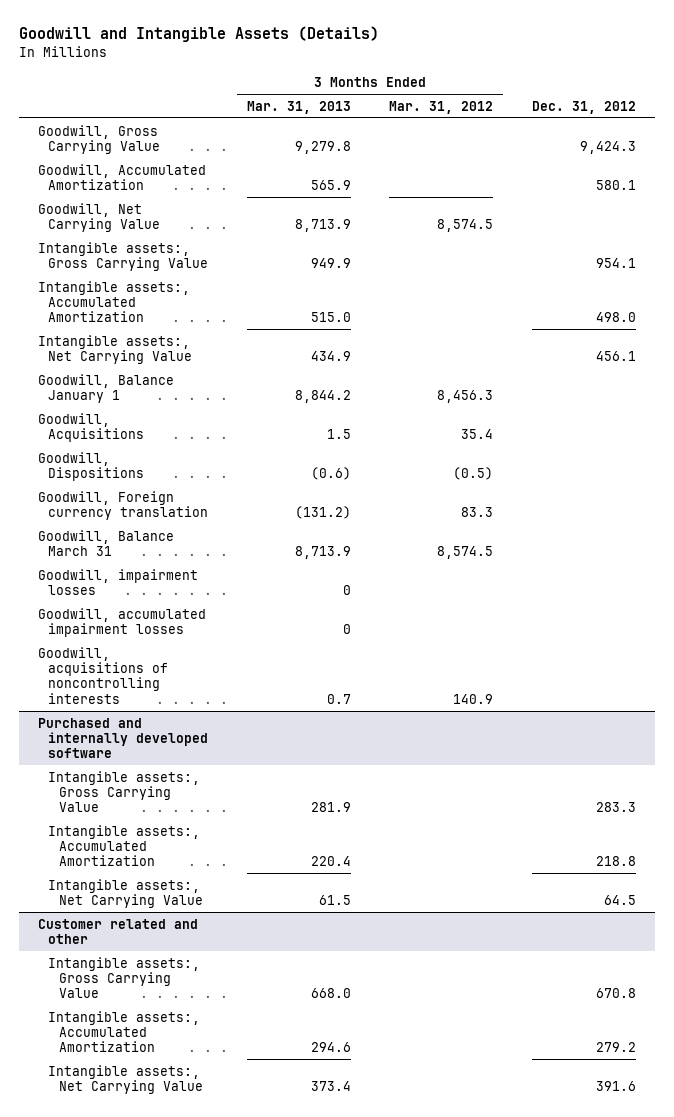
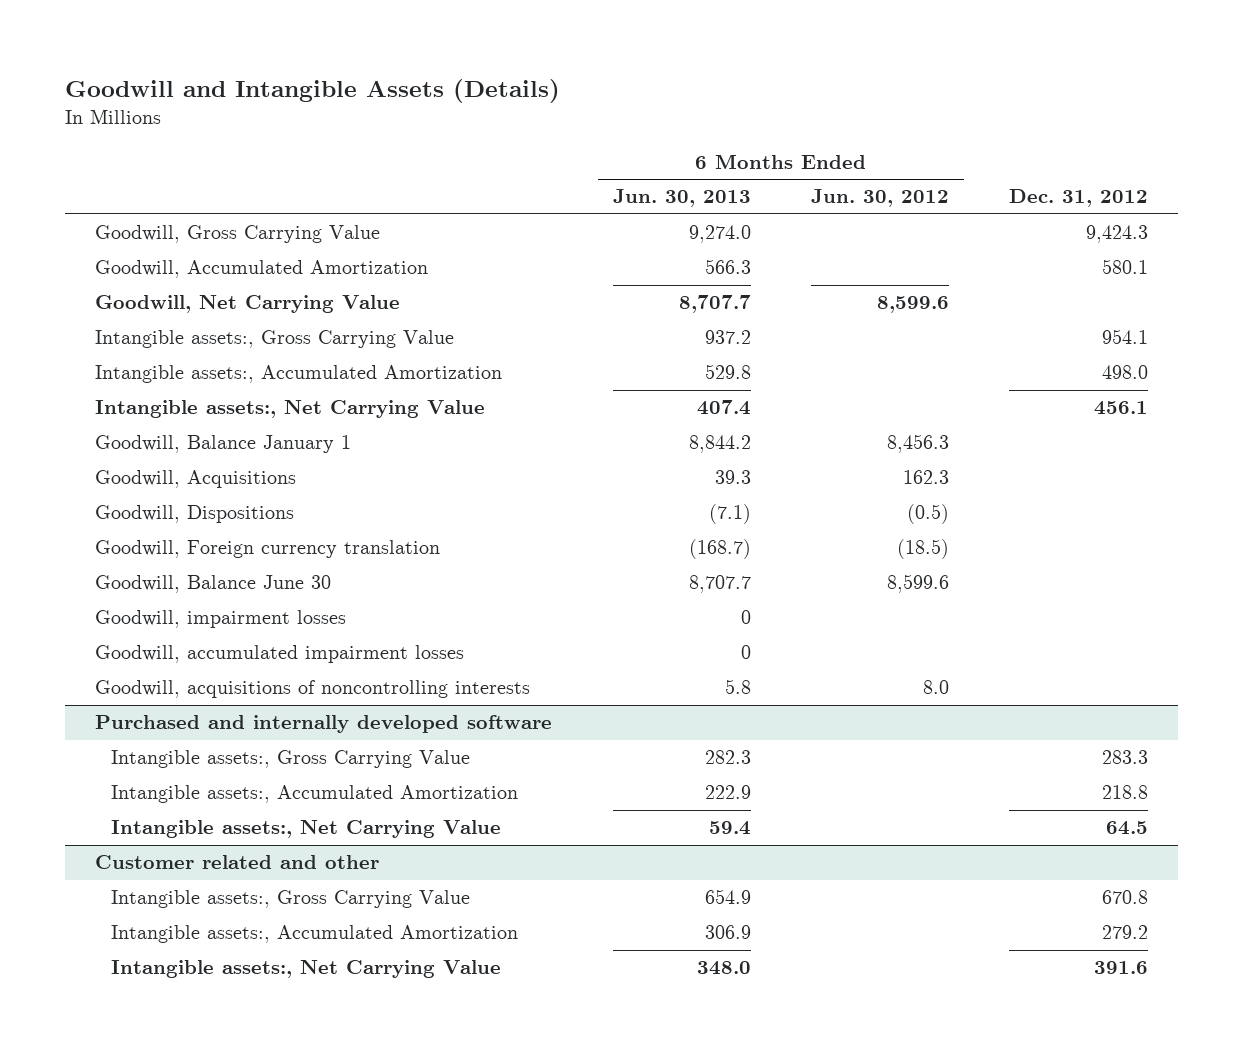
- | 3 Months Ended Mar. 31, 2013 | 3 Months Ended Mar. 31, 2012 | Dec. 31, 2012
+ | 6 Months Ended Jun. 30, 2013 | 6 Months Ended Jun. 30, 2012 | Dec. 31, 2012
- Goodwill, Balance March 31 | 8,713.9 | 8,574.5 |
+ Goodwill, Balance June 30 | 8,707.7 | 8,599.6 |

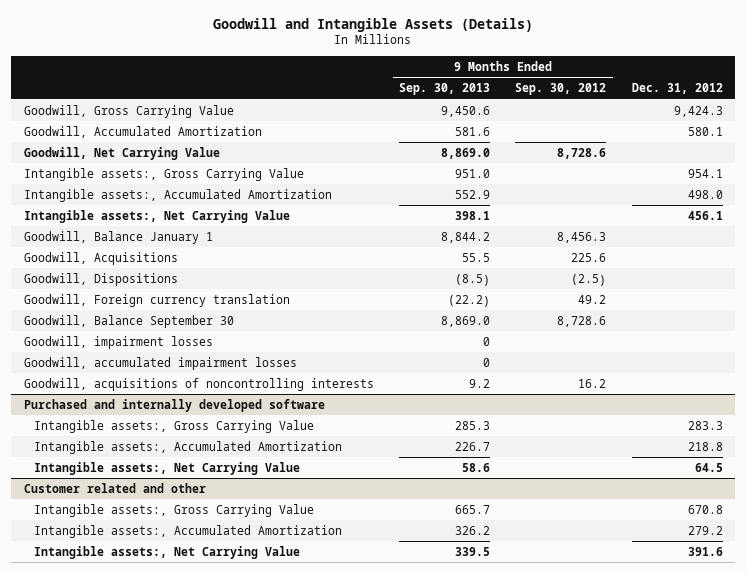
- | 6 Months Ended Jun. 30, 2013 | 6 Months Ended Jun. 30, 2012 | Dec. 31, 2012
+ | 9 Months Ended Sep. 30, 2013 | 9 Months Ended Sep. 30, 2012 | Dec. 31, 2012
- Goodwill, Balance June 30 | 8,707.7 | 8,599.6 |
+ Goodwill, Balance September 30 | 8,869.0 | 8,728.6 |

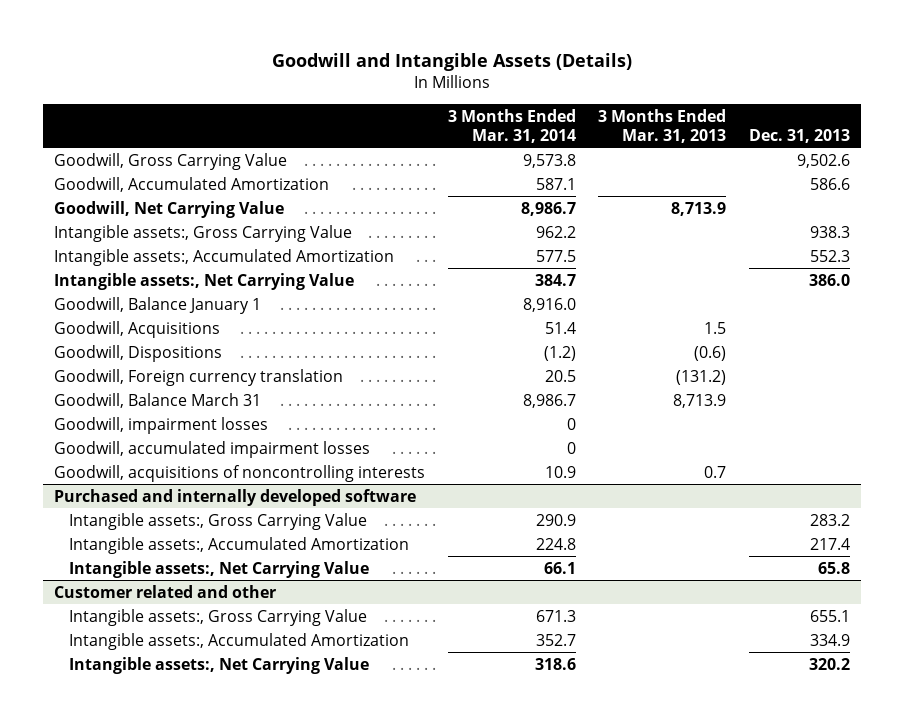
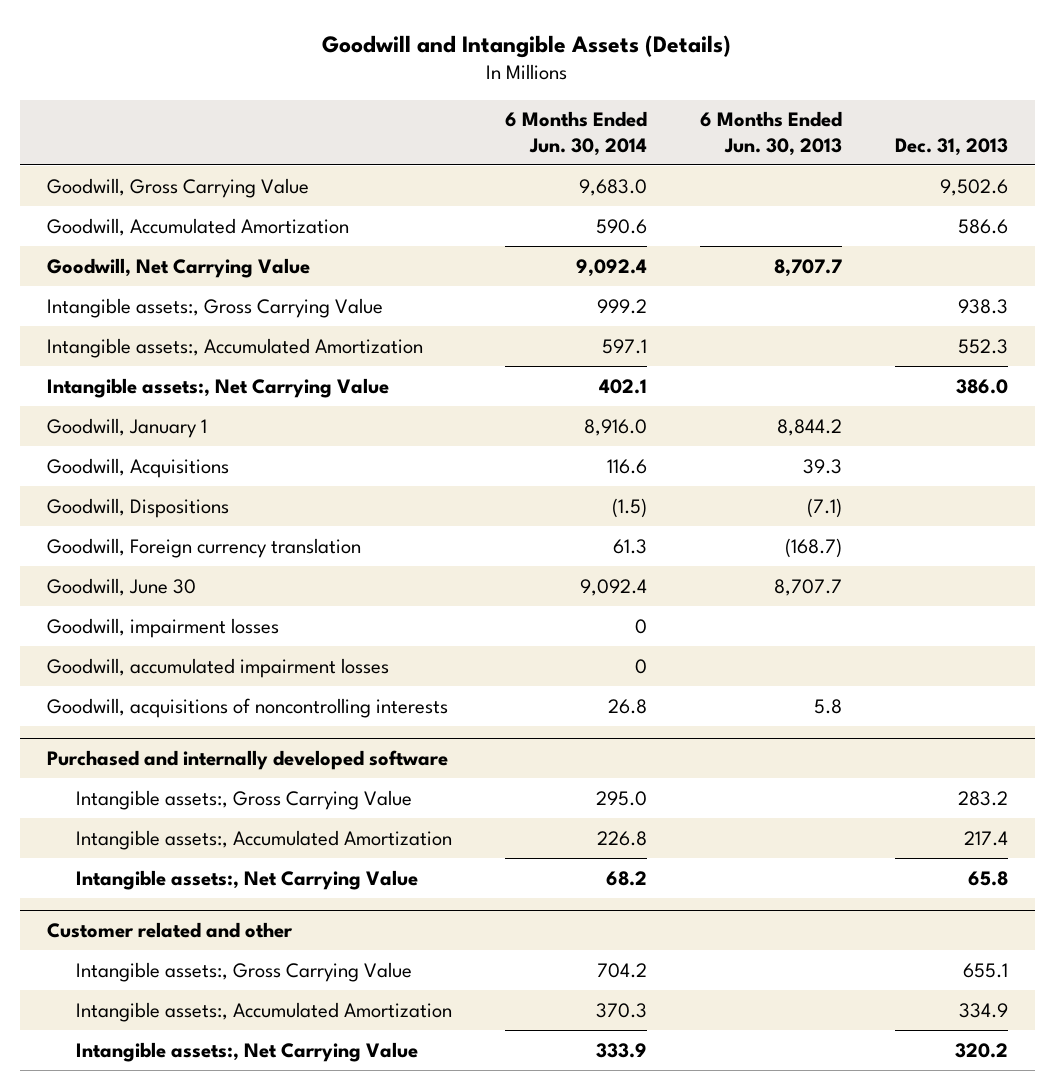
- | 3 Months Ended Mar. 31, 2014 | 3 Months Ended Mar. 31, 2013 | Dec. 31, 2013
+ | 6 Months Ended Jun. 30, 2014 | 6 Months Ended Jun. 30, 2013 | Dec. 31, 2013
- Goodwill, Balance January 1 | 8,916.0 | |
+ Goodwill, January 1 | 8,916.0 | 8,844.2 |
- Goodwill, Balance March 31 | 8,986.7 | 8,713.9 |
+ Goodwill, June 30 | 9,092.4 | 8,707.7 |

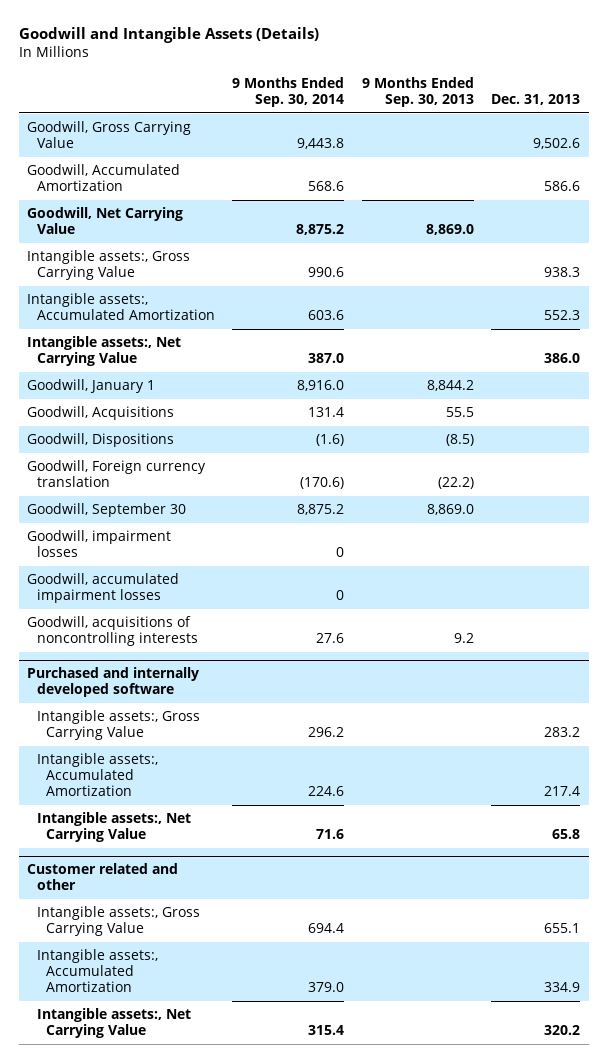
- | 6 Months Ended Jun. 30, 2014 | 6 Months Ended Jun. 30, 2013 | Dec. 31, 2013
+ | 9 Months Ended Sep. 30, 2014 | 9 Months Ended Sep. 30, 2013 | Dec. 31, 2013
- Goodwill, June 30 | 9,092.4 | 8,707.7 |
+ Goodwill, September 30 | 8,875.2 | 8,869.0 |

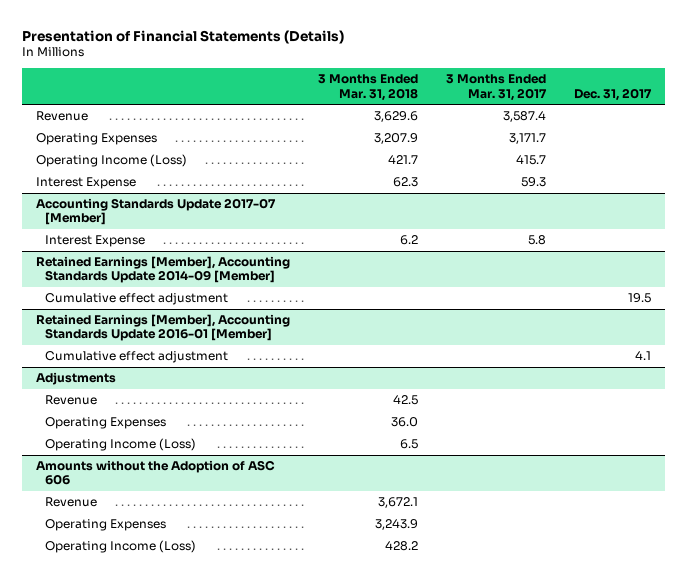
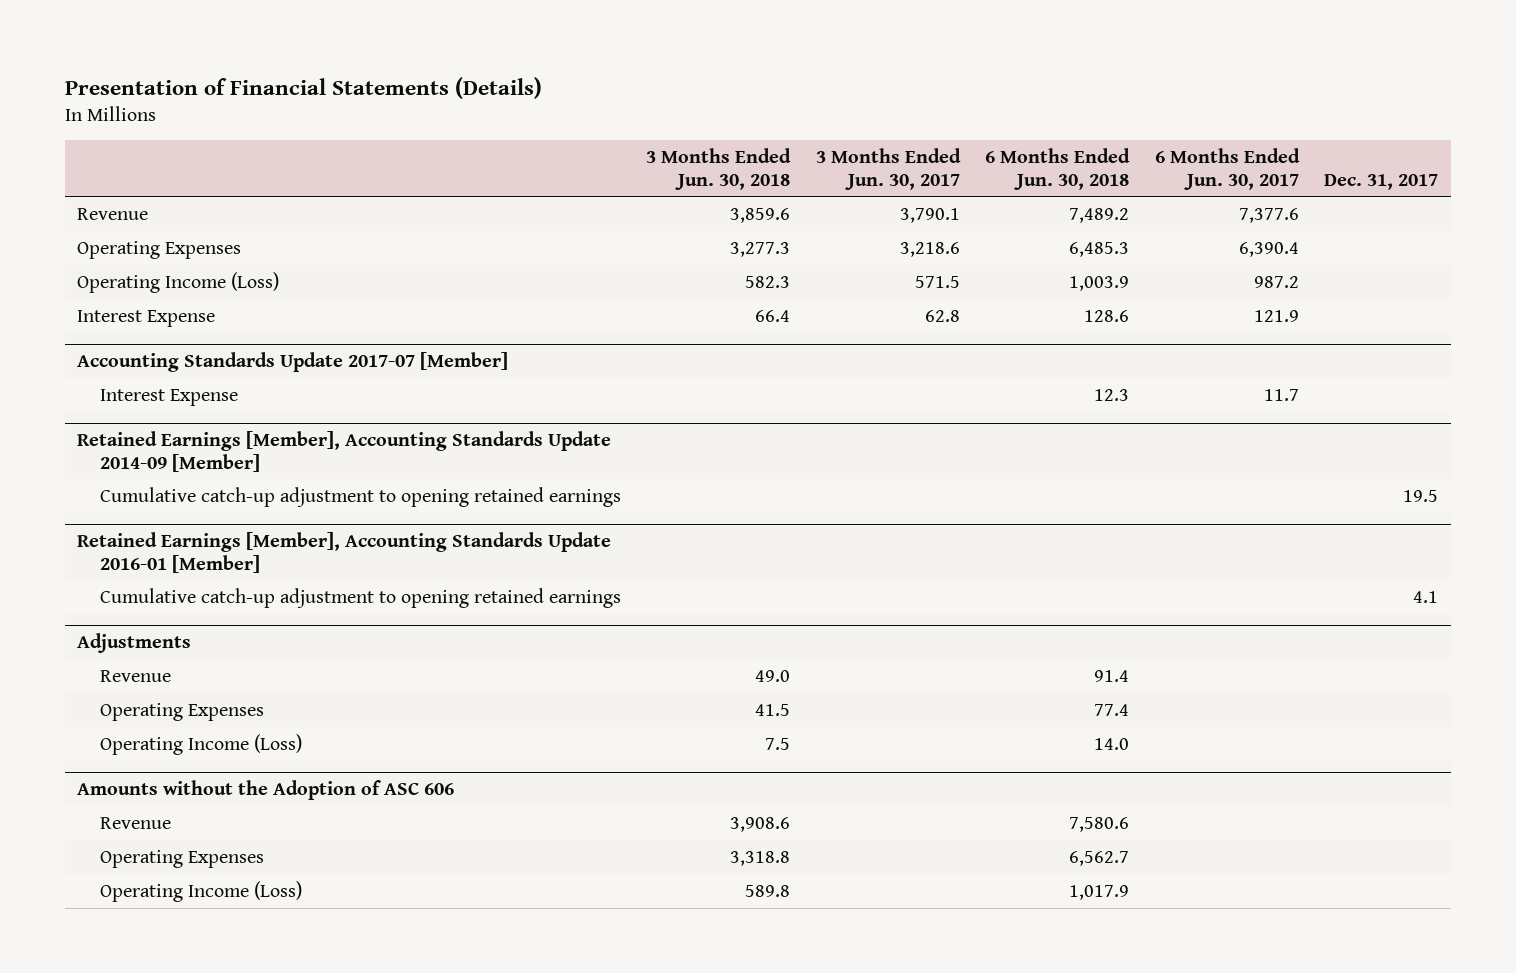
- | 3 Months Ended Mar. 31, 2018 | 3 Months Ended Mar. 31, 2017 | Dec. 31, 2017
+ | 3 Months Ended Jun. 30, 2018 | 3 Months Ended Jun. 30, 2017 | 6 Months Ended Jun. 30, 2018 | 6 Months Ended Jun. 30, 2017 | Dec. 31, 2017
@ Retained Earnings [Member], Accounting Standards Update 2014-09 [Member]
- Cumulative effect adjustment | | | 19.5
+ Cumulative catch-up adjustment to opening retained earnings | | | | | 19.5
@ Retained Earnings [Member], Accounting Standards Update 2016-01 [Member]
- Cumulative effect adjustment | | | 4.1
+ Cumulative catch-up adjustment to opening retained earnings | | | | | 4.1

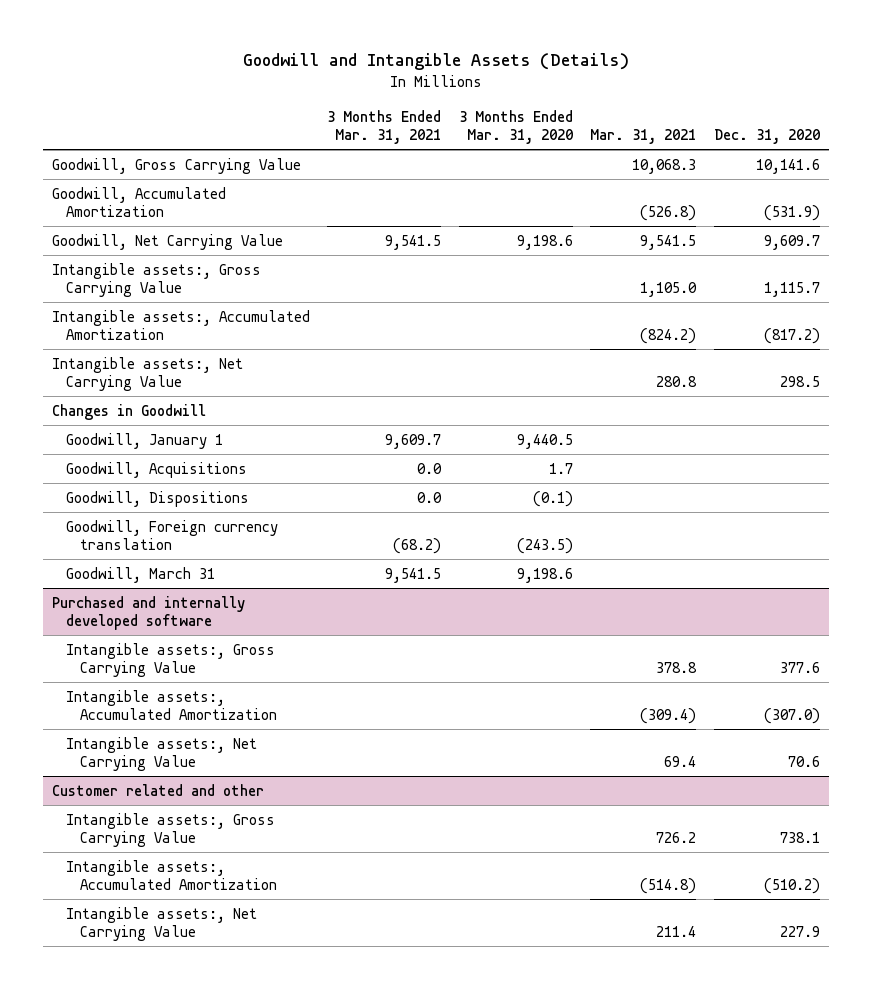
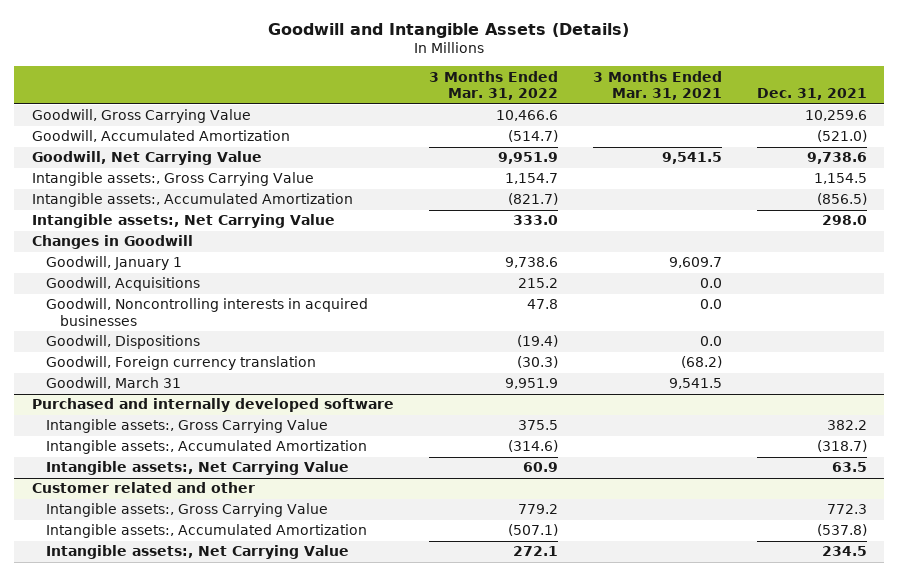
- | 3 Months Ended Mar. 31, 2021 | 3 Months Ended Mar. 31, 2020 | Mar. 31, 2021 | Dec. 31, 2020
+ | 3 Months Ended Mar. 31, 2022 | 3 Months Ended Mar. 31, 2021 | Dec. 31, 2021
+ Goodwill, Noncontrolling interests in acquired businesses | 47.8 | 0.0 |

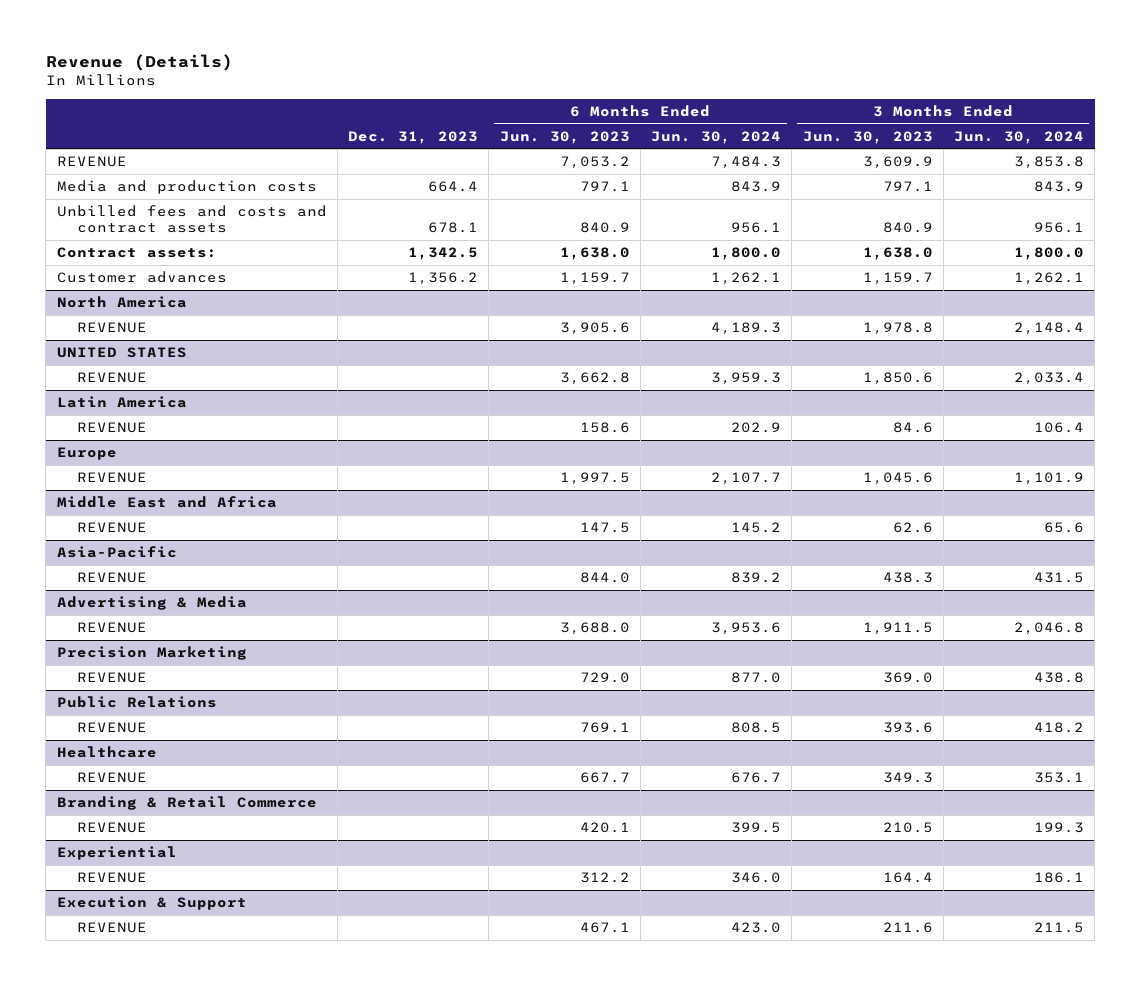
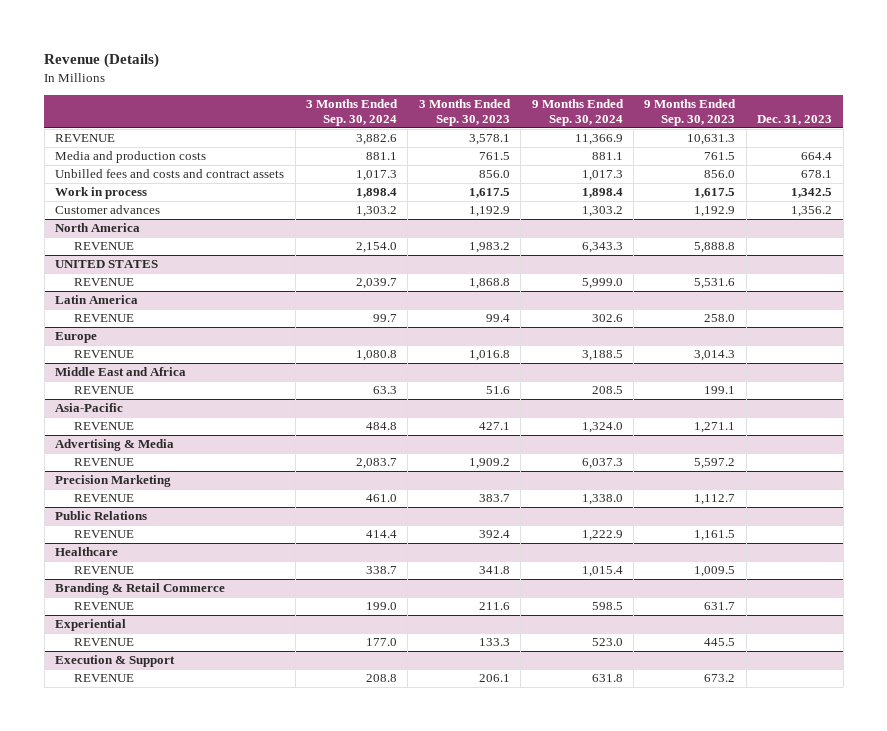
- | Dec. 31, 2023 | 6 Months Ended Jun. 30, 2023 | 6 Months Ended Jun. 30, 2024 | 3 Months Ended Jun. 30, 2023 | 3 Months Ended Jun. 30, 2024
+ | 3 Months Ended Sep. 30, 2024 | 3 Months Ended Sep. 30, 2023 | 9 Months Ended Sep. 30, 2024 | 9 Months Ended Sep. 30, 2023 | Dec. 31, 2023
- Contract assets: | 1,342.5 | 1,638.0 | 1,800.0 | 1,638.0 | 1,800.0
+ Work in process | 1,898.4 | 1,617.5 | 1,898.4 | 1,617.5 | 1,342.5

